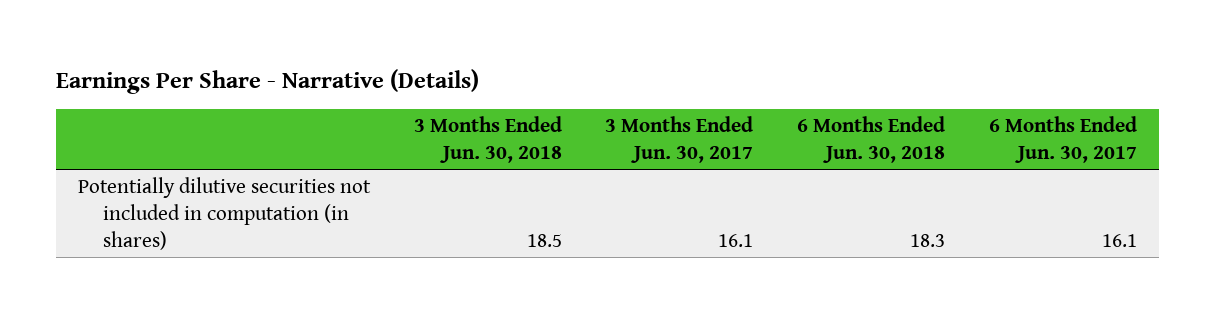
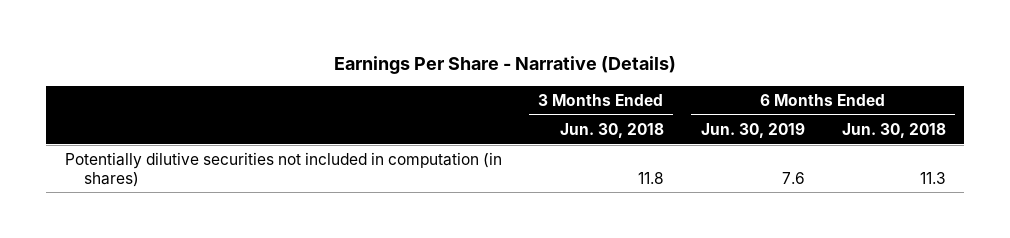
- | 3 Months Ended Jun. 30, 2018 | 3 Months Ended Jun. 30, 2017 | 6 Months Ended Jun. 30, 2018 | 6 Months Ended Jun. 30, 2017
+ | 3 Months Ended Jun. 30, 2018 | 6 Months Ended Jun. 30, 2019 | 6 Months Ended Jun. 30, 2018
- Potentially dilutive securities not included in computation (in shares) | 18.5 | 16.1 | 18.3 | 16.1
+ Potentially dilutive securities not included in computation (in shares) | 11.8 | 7.6 | 11.3

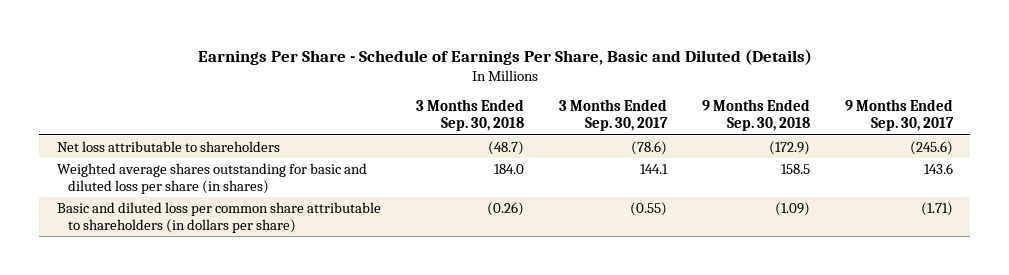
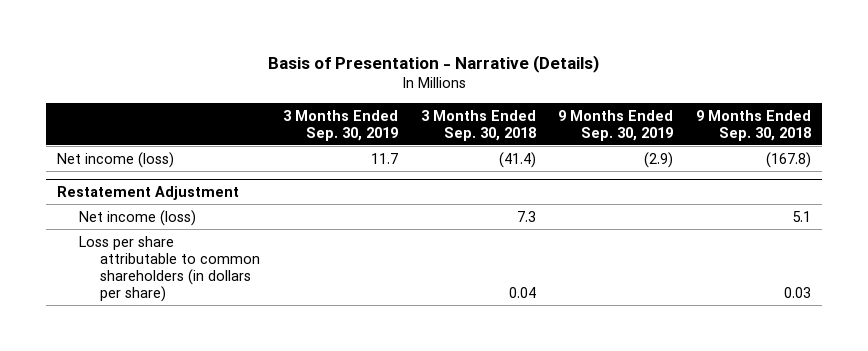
- Earnings Per Share - Schedule of Earnings Per Share, Basic and Diluted (Details)
+ Basis of Presentation - Narrative (Details)
- | 3 Months Ended Sep. 30, 2018 | 3 Months Ended Sep. 30, 2017 | 9 Months Ended Sep. 30, 2018 | 9 Months Ended Sep. 30, 2017
+ | 3 Months Ended Sep. 30, 2019 | 3 Months Ended Sep. 30, 2018 | 9 Months Ended Sep. 30, 2019 | 9 Months Ended Sep. 30, 2018
- Net loss attributable to shareholders | (48.7) | (78.6) | (172.9) | (245.6)
- Weighted average shares outstanding for basic and diluted loss per share (in shares) | 184.0 | 144.1 | 158.5 | 143.6
- Basic and diluted loss per common share attributable to shareholders (in dollars per share) | (0.26) | (0.55) | (1.09) | (1.71)
+ Net income (loss) | 11.7 | (41.4) | (2.9) | (167.8)
+ Restatement Adjustment
+ Net income (loss) | | 7.3 | | 5.1
+ Loss per share attributable to common shareholders (in dollars per share) | | 0.04 | | 0.03

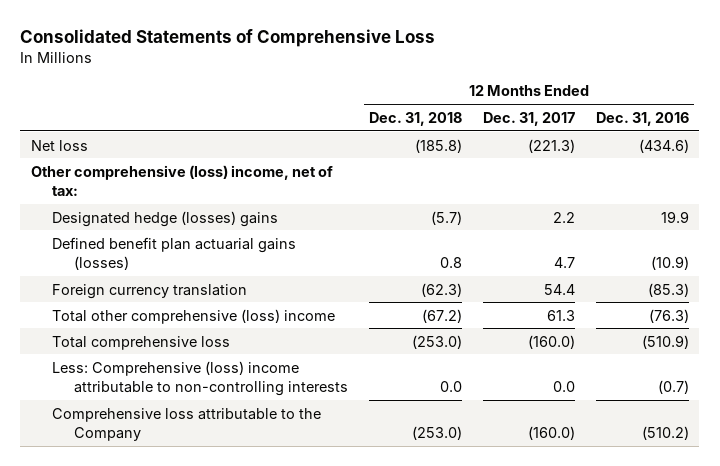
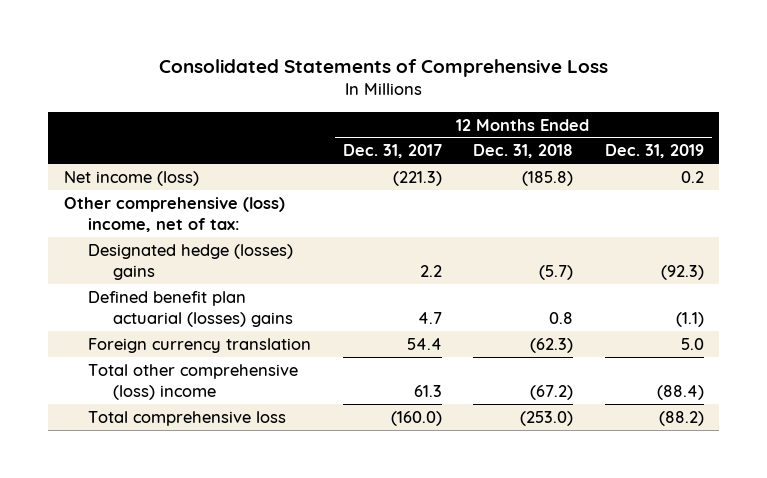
- | 12 Months Ended Dec. 31, 2018 | 12 Months Ended Dec. 31, 2017 | 12 Months Ended Dec. 31, 2016
+ | 12 Months Ended Dec. 31, 2017 | 12 Months Ended Dec. 31, 2018 | 12 Months Ended Dec. 31, 2019
- Net loss | (185.8) | (221.3) | (434.6)
+ Net income (loss) | (221.3) | (185.8) | 0.2
- Defined benefit plan actuarial gains (losses) | 0.8 | 4.7 | (10.9)
+ Defined benefit plan actuarial (losses) gains | 4.7 | 0.8 | (1.1)
- Less: Comprehensive (loss) income attributable to non-controlling interests | 0.0 | 0.0 | (0.7)
- Comprehensive loss attributable to the Company | (253.0) | (160.0) | (510.2)

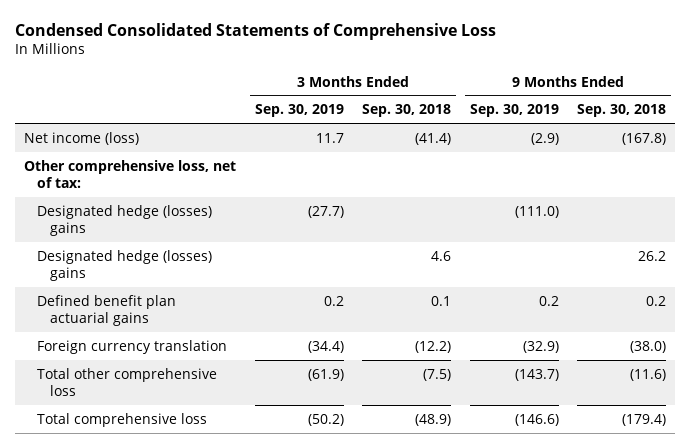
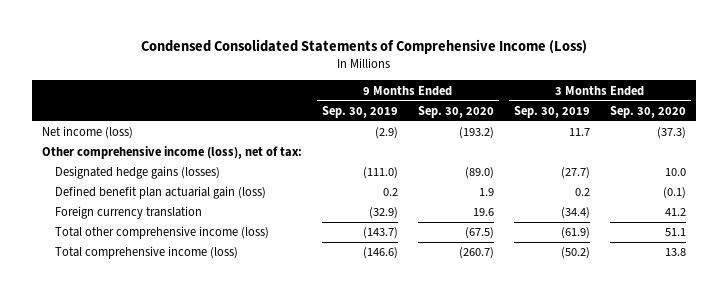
- Condensed Consolidated Statements of Comprehensive Loss
+ Condensed Consolidated Statements of Comprehensive Income (Loss)
- | 3 Months Ended Sep. 30, 2019 | 3 Months Ended Sep. 30, 2018 | 9 Months Ended Sep. 30, 2019 | 9 Months Ended Sep. 30, 2018
+ | 9 Months Ended Sep. 30, 2019 | 9 Months Ended Sep. 30, 2020 | 3 Months Ended Sep. 30, 2019 | 3 Months Ended Sep. 30, 2020
- Other comprehensive loss, net of tax:
- Designated hedge (losses) gains | (27.7) | | (111.0) |
- Designated hedge (losses) gains | | 4.6 | | 26.2
- Defined benefit plan actuarial gains | 0.2 | 0.1 | 0.2 | 0.2
+ Other comprehensive income (loss), net of tax:
+ Designated hedge gains (losses) | (111.0) | (89.0) | (27.7) | 10.0
+ Defined benefit plan actuarial gain (loss) | 0.2 | 1.9 | 0.2 | (0.1)
- Total other comprehensive loss | (61.9) | (7.5) | (143.7) | (11.6)
- Total comprehensive loss | (50.2) | (48.9) | (146.6) | (179.4)
+ Total other comprehensive income (loss) | (143.7) | (67.5) | (61.9) | 51.1
+ Total comprehensive income (loss) | (146.6) | (260.7) | (50.2) | 13.8

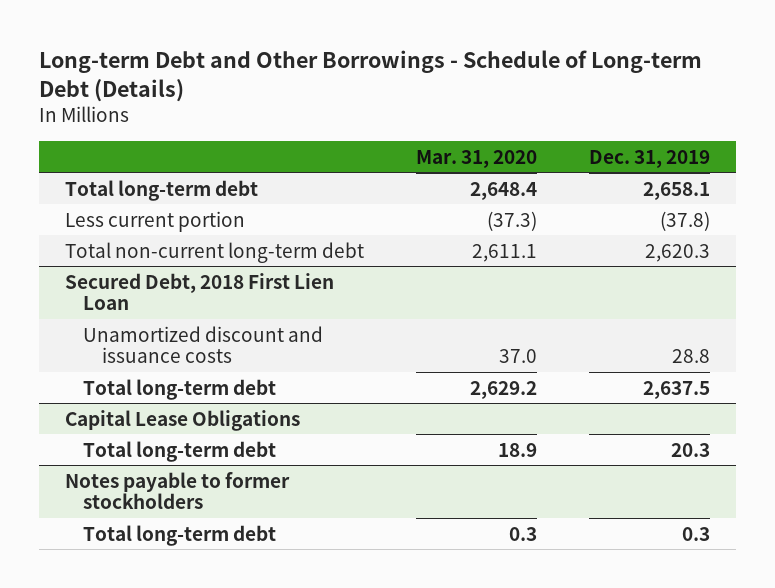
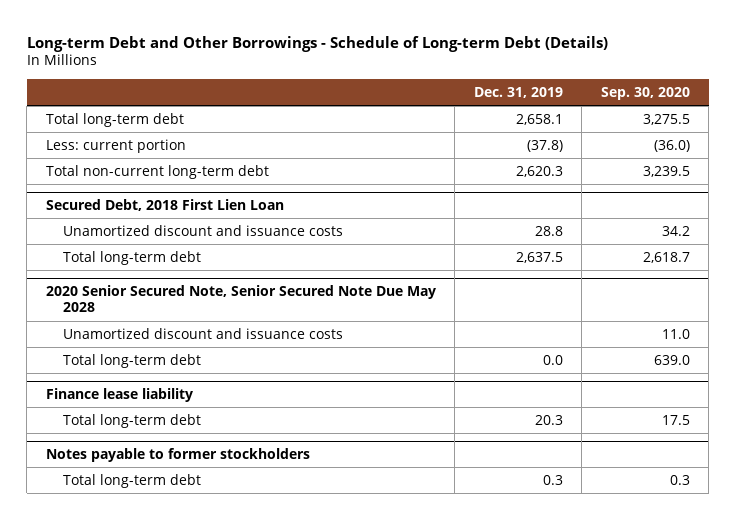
- | Mar. 31, 2020 | Dec. 31, 2019
+ | Dec. 31, 2019 | Sep. 30, 2020
- Less current portion | (37.3) | (37.8)
+ Less: current portion | (37.8) | (36.0)
- Capital Lease Obligations
+ 2020 Senior Secured Note, Senior Secured Note Due May 2028
+ Unamortized discount and issuance costs | | 11.0
+ Total long-term debt | 0.0 | 639.0
+ Finance lease liability

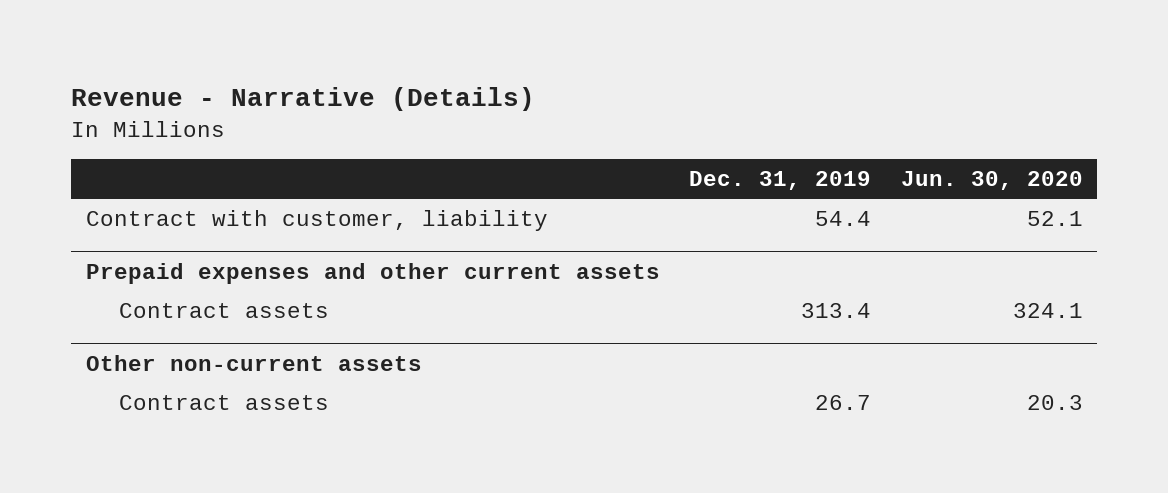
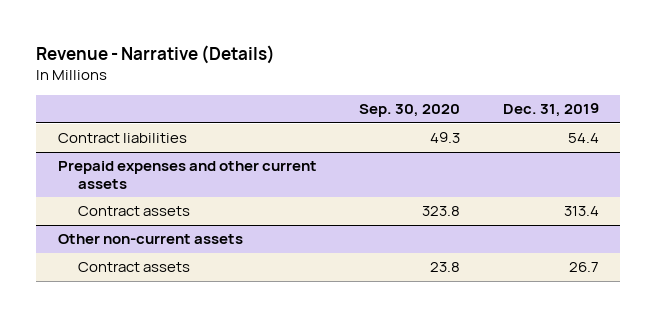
- | Dec. 31, 2019 | Jun. 30, 2020
+ | Sep. 30, 2020 | Dec. 31, 2019
- Contract with customer, liability | 54.4 | 52.1
+ Contract liabilities | 49.3 | 54.4

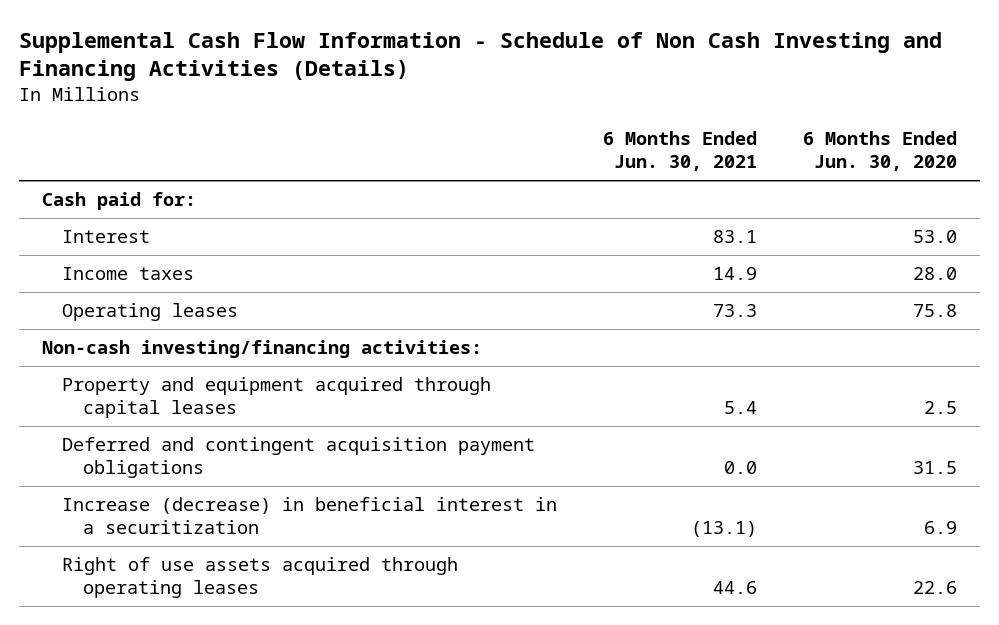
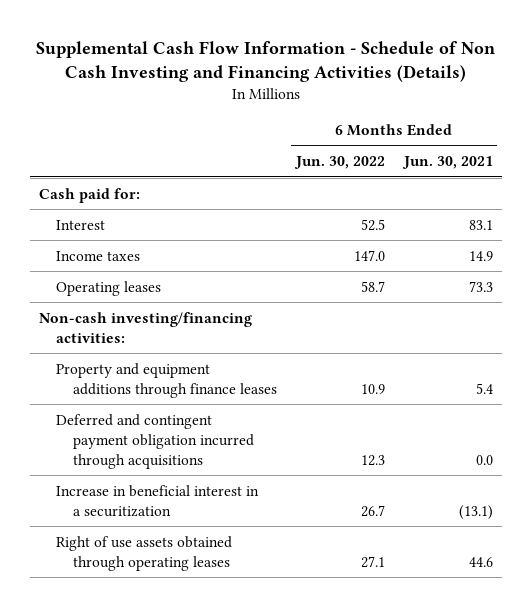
- | 6 Months Ended Jun. 30, 2021 | 6 Months Ended Jun. 30, 2020
+ | 6 Months Ended Jun. 30, 2022 | 6 Months Ended Jun. 30, 2021
- Property and equipment acquired through capital leases | 5.4 | 2.5
- Deferred and contingent acquisition payment obligations | 0.0 | 31.5
- Increase (decrease) in beneficial interest in a securitization | (13.1) | 6.9
- Right of use assets acquired through operating leases | 44.6 | 22.6
+ Property and equipment additions through finance leases | 10.9 | 5.4
+ Deferred and contingent payment obligation incurred through acquisitions | 12.3 | 0.0
+ Increase in beneficial interest in a securitization | 26.7 | (13.1)
+ Right of use assets obtained through operating leases | 27.1 | 44.6

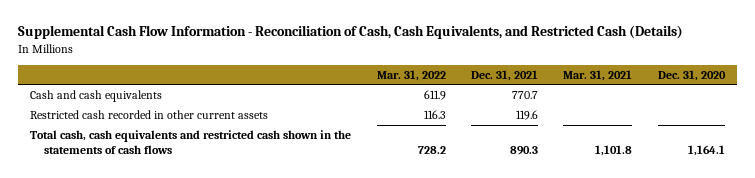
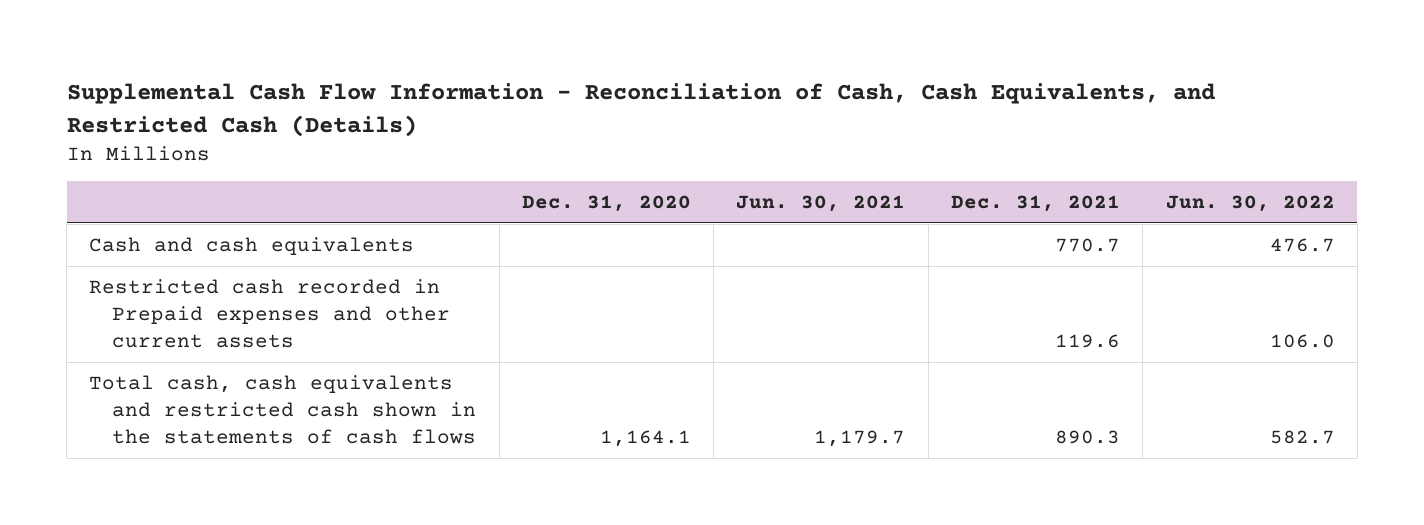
- | Mar. 31, 2022 | Dec. 31, 2021 | Mar. 31, 2021 | Dec. 31, 2020
+ | Dec. 31, 2020 | Jun. 30, 2021 | Dec. 31, 2021 | Jun. 30, 2022
- Restricted cash recorded in other current assets | 116.3 | 119.6 | |
+ Restricted cash recorded in Prepaid expenses and other current assets | | | 119.6 | 106.0

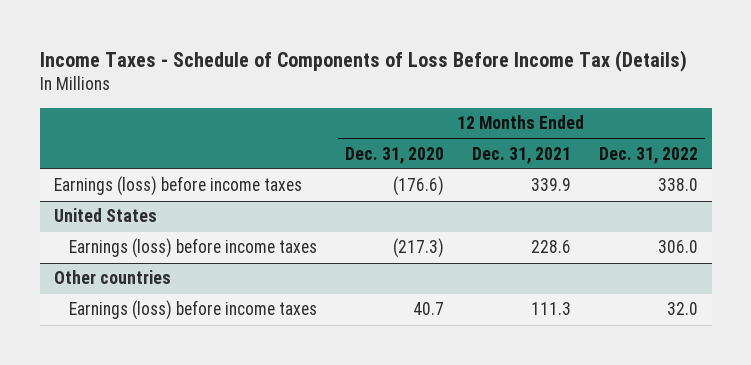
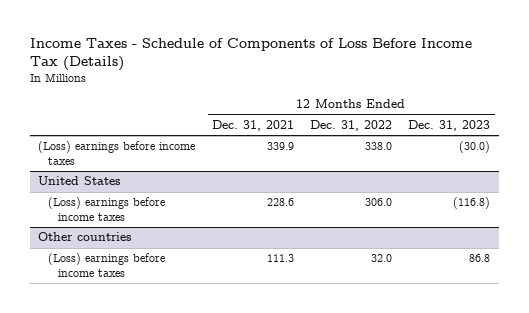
- | 12 Months Ended Dec. 31, 2020 | 12 Months Ended Dec. 31, 2021 | 12 Months Ended Dec. 31, 2022
+ | 12 Months Ended Dec. 31, 2021 | 12 Months Ended Dec. 31, 2022 | 12 Months Ended Dec. 31, 2023
- Earnings (loss) before income taxes | (176.6) | 339.9 | 338.0
+ (Loss) earnings before income taxes | 339.9 | 338.0 | (30.0)
@ United States
- Earnings (loss) before income taxes | (217.3) | 228.6 | 306.0
+ (Loss) earnings before income taxes | 228.6 | 306.0 | (116.8)
@ Other countries
- Earnings (loss) before income taxes | 40.7 | 111.3 | 32.0
+ (Loss) earnings before income taxes | 111.3 | 32.0 | 86.8

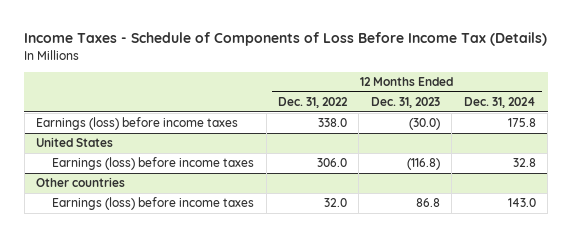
- | 12 Months Ended Dec. 31, 2021 | 12 Months Ended Dec. 31, 2022 | 12 Months Ended Dec. 31, 2023
+ | 12 Months Ended Dec. 31, 2022 | 12 Months Ended Dec. 31, 2023 | 12 Months Ended Dec. 31, 2024
- (Loss) earnings before income taxes | 339.9 | 338.0 | (30.0)
+ Earnings (loss) before income taxes | 338.0 | (30.0) | 175.8
@ United States
- (Loss) earnings before income taxes | 228.6 | 306.0 | (116.8)
+ Earnings (loss) before income taxes | 306.0 | (116.8) | 32.8
@ Other countries
- (Loss) earnings before income taxes | 111.3 | 32.0 | 86.8
+ Earnings (loss) before income taxes | 32.0 | 86.8 | 143.0

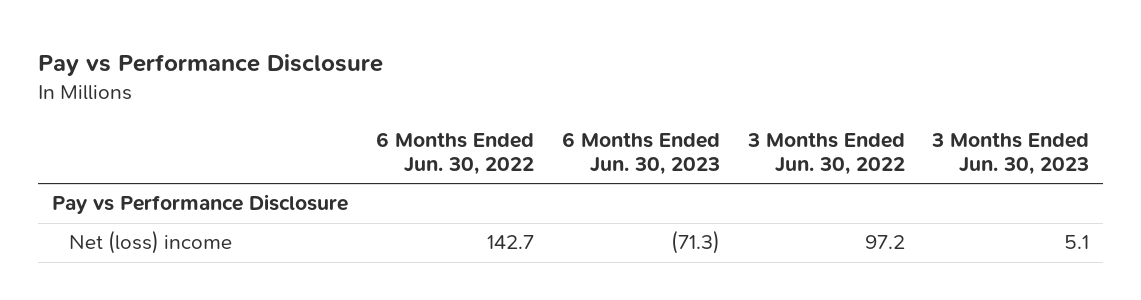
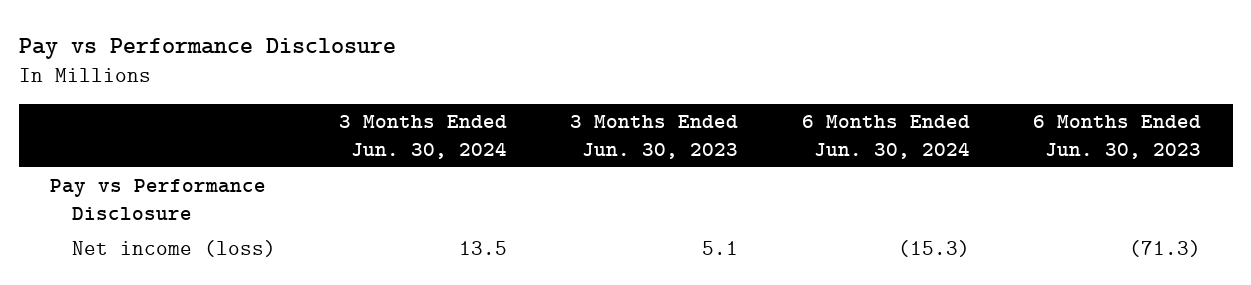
- | 6 Months Ended Jun. 30, 2022 | 6 Months Ended Jun. 30, 2023 | 3 Months Ended Jun. 30, 2022 | 3 Months Ended Jun. 30, 2023
+ | 3 Months Ended Jun. 30, 2024 | 3 Months Ended Jun. 30, 2023 | 6 Months Ended Jun. 30, 2024 | 6 Months Ended Jun. 30, 2023
- Net (loss) income | 142.7 | (71.3) | 97.2 | 5.1
+ Net income (loss) | 13.5 | 5.1 | (15.3) | (71.3)

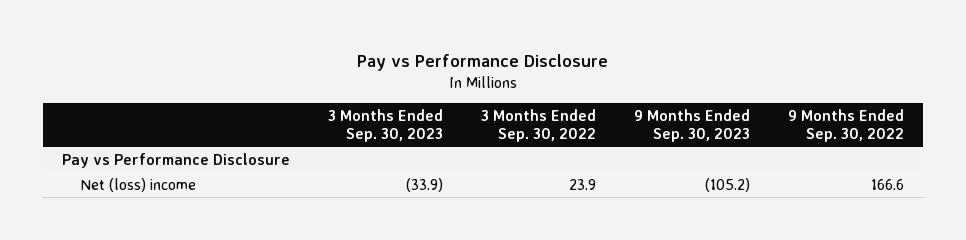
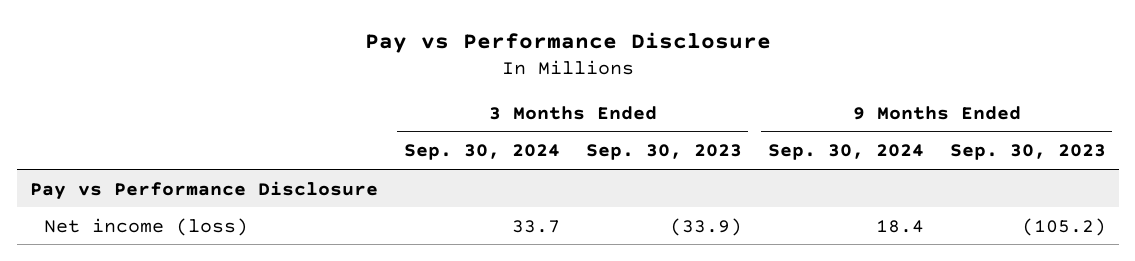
- | 3 Months Ended Sep. 30, 2023 | 3 Months Ended Sep. 30, 2022 | 9 Months Ended Sep. 30, 2023 | 9 Months Ended Sep. 30, 2022
+ | 3 Months Ended Sep. 30, 2024 | 3 Months Ended Sep. 30, 2023 | 9 Months Ended Sep. 30, 2024 | 9 Months Ended Sep. 30, 2023
- Net (loss) income | (33.9) | 23.9 | (105.2) | 166.6
+ Net income (loss) | 33.7 | (33.9) | 18.4 | (105.2)

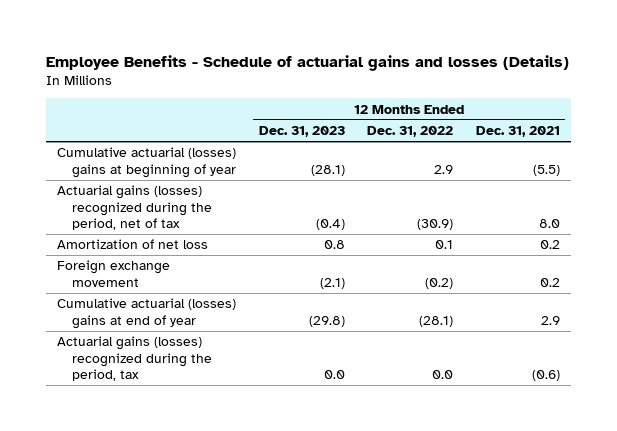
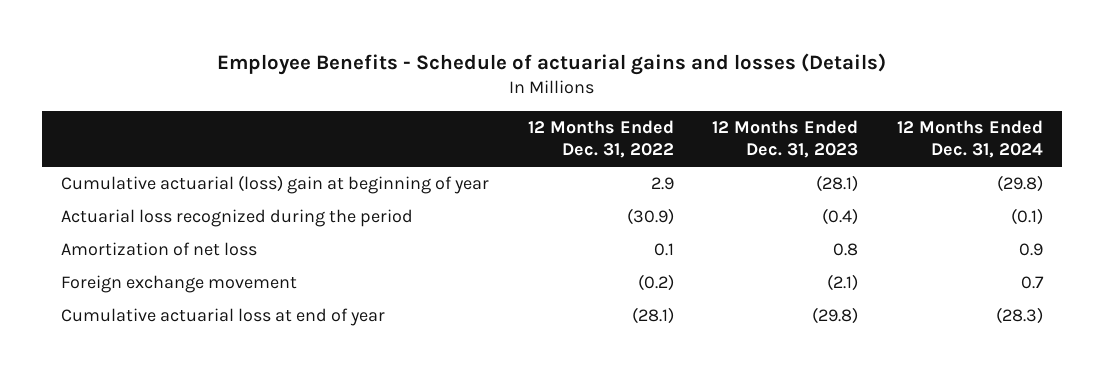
- | 12 Months Ended Dec. 31, 2023 | 12 Months Ended Dec. 31, 2022 | 12 Months Ended Dec. 31, 2021
+ | 12 Months Ended Dec. 31, 2022 | 12 Months Ended Dec. 31, 2023 | 12 Months Ended Dec. 31, 2024
- Cumulative actuarial (losses) gains at beginning of year | (28.1) | 2.9 | (5.5)
- Actuarial gains (losses) recognized during the period, net of tax | (0.4) | (30.9) | 8.0
+ Cumulative actuarial (loss) gain at beginning of year | 2.9 | (28.1) | (29.8)
+ Actuarial loss recognized during the period | (30.9) | (0.4) | (0.1)
- Cumulative actuarial (losses) gains at end of year | (29.8) | (28.1) | 2.9
- Actuarial gains (losses) recognized during the period, tax | 0.0 | 0.0 | (0.6)
+ Cumulative actuarial loss at end of year | (28.1) | (29.8) | (28.3)

